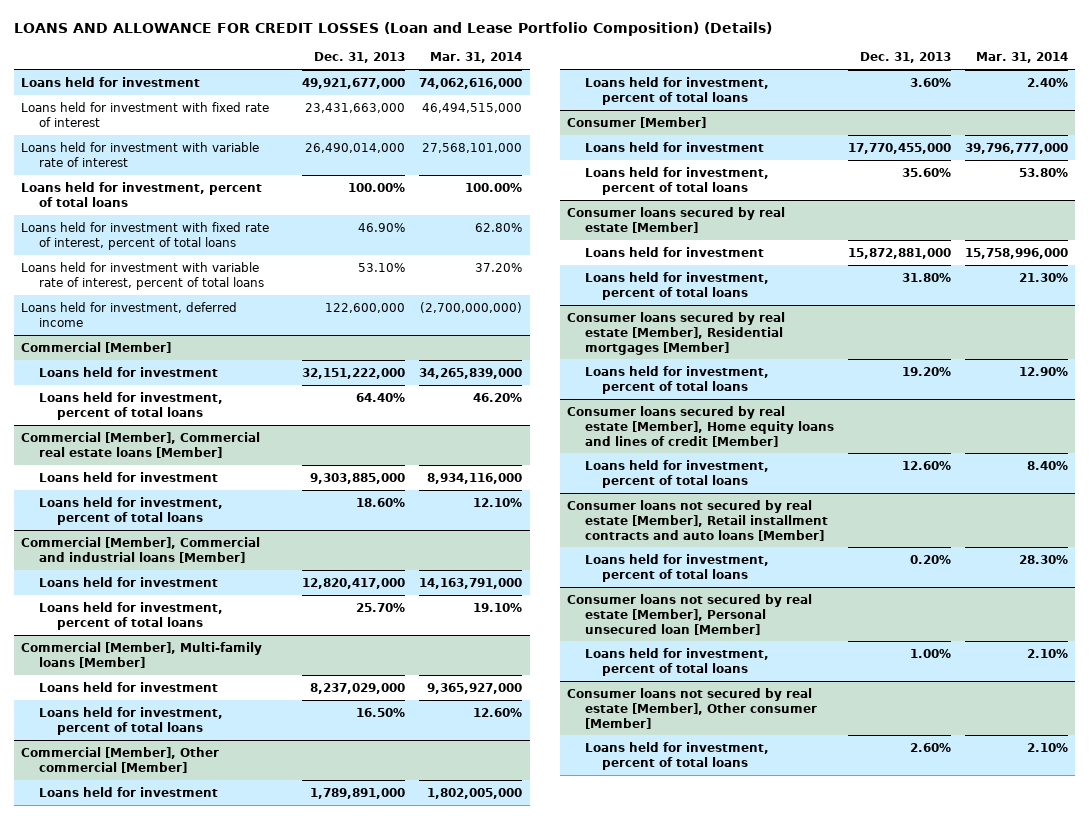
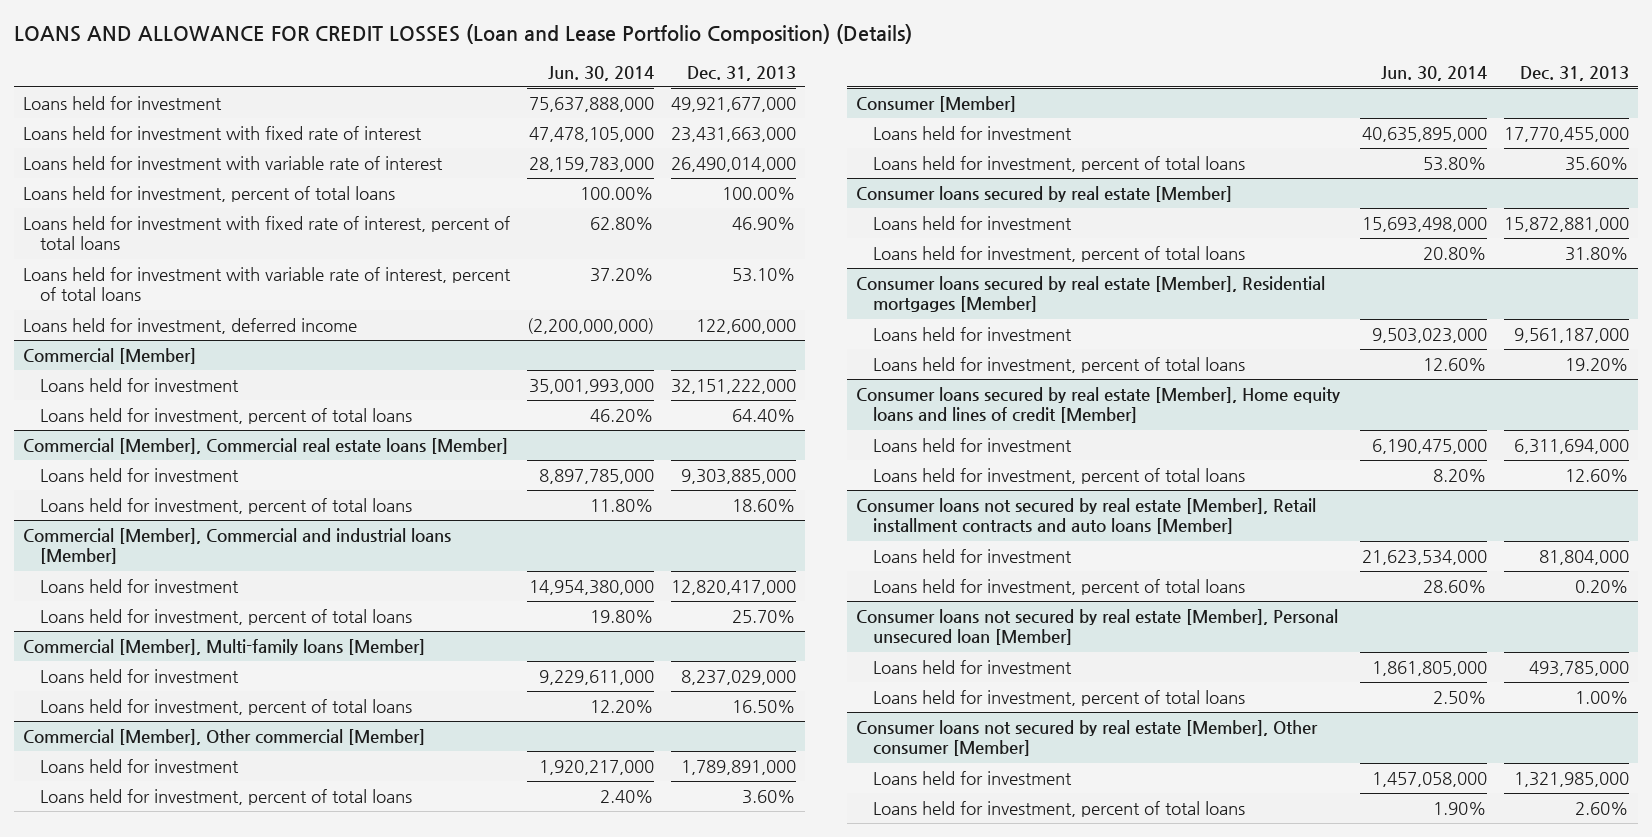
- | Dec. 31, 2013 | Mar. 31, 2014
+ | Jun. 30, 2014 | Dec. 31, 2013
@ Consumer loans secured by real estate [Member], Residential mortgages [Member]
+ Loans held for investment | 9,503,023,000 | 9,561,187,000
@ Consumer loans secured by real estate [Member], Home equity loans and lines of credit [Member]
+ Loans held for investment | 6,190,475,000 | 6,311,694,000
@ Consumer loans not secured by real estate [Member], Retail installment contracts and auto loans [Member]
+ Loans held for investment | 21,623,534,000 | 81,804,000
@ Consumer loans not secured by real estate [Member], Personal unsecured loan [Member]
+ Loans held for investment | 1,861,805,000 | 493,785,000
@ Consumer loans not secured by real estate [Member], Other consumer [Member]
+ Loans held for investment | 1,457,058,000 | 1,321,985,000

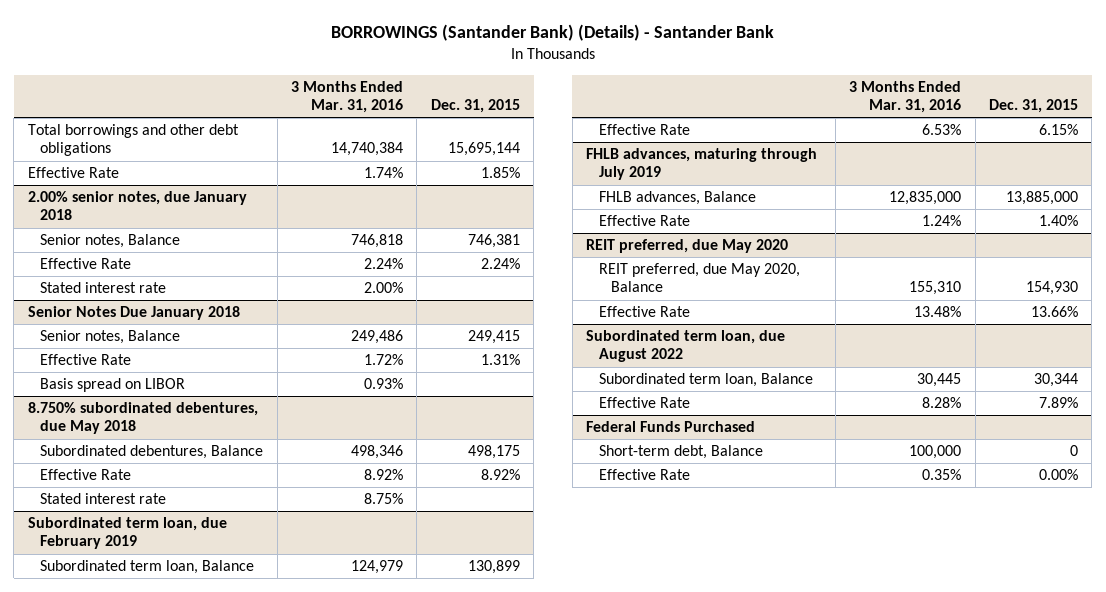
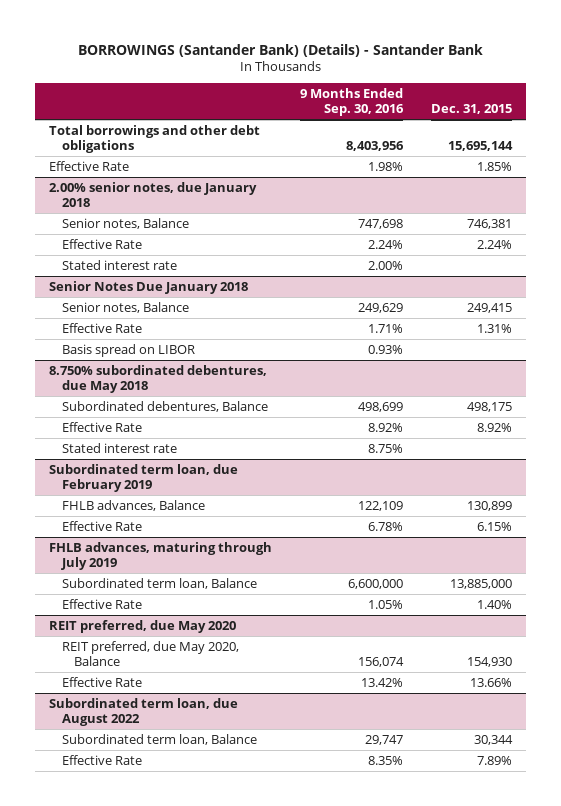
- | 3 Months Ended Mar. 31, 2016 | Dec. 31, 2015
+ | 9 Months Ended Sep. 30, 2016 | Dec. 31, 2015
@ Subordinated term loan, due February 2019
- Subordinated term loan, Balance | 124,979 | 130,899
+ FHLB advances, Balance | 122,109 | 130,899
@ FHLB advances, maturing through July 2019
- FHLB advances, Balance | 12,835,000 | 13,885,000
+ Subordinated term loan, Balance | 6,600,000 | 13,885,000
- Federal Funds Purchased
- Short-term debt, Balance | 100,000 | 0
- Effective Rate | 0.35% | 0.00%

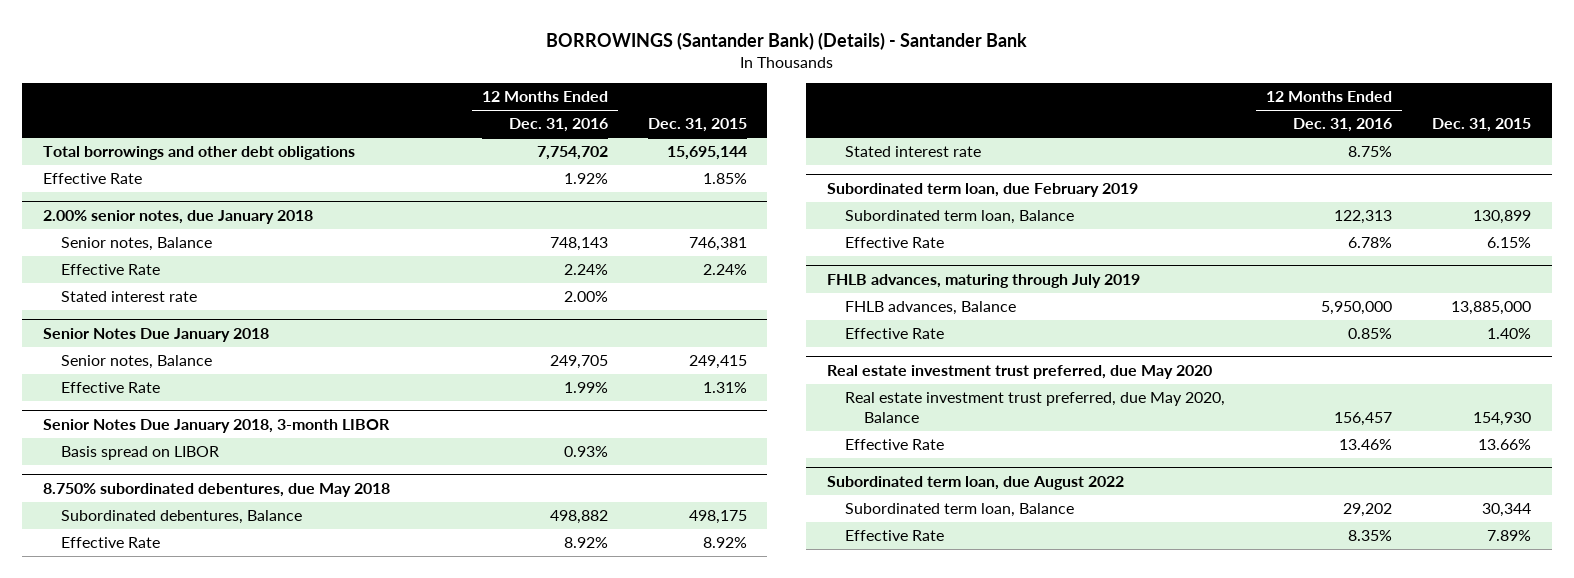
- | 9 Months Ended Sep. 30, 2016 | Dec. 31, 2015
+ | 12 Months Ended Dec. 31, 2016 | Dec. 31, 2015
+ Senior Notes Due January 2018, 3-month LIBOR
@ Subordinated term loan, due February 2019
- FHLB advances, Balance | 122,109 | 130,899
+ Subordinated term loan, Balance | 122,313 | 130,899
@ FHLB advances, maturing through July 2019
- Subordinated term loan, Balance | 6,600,000 | 13,885,000
+ FHLB advances, Balance | 5,950,000 | 13,885,000
- REIT preferred, due May 2020
- REIT preferred, due May 2020, Balance | 156,074 | 154,930
+ Real estate investment trust preferred, due May 2020
+ Real estate investment trust preferred, due May 2020, Balance | 156,457 | 154,930

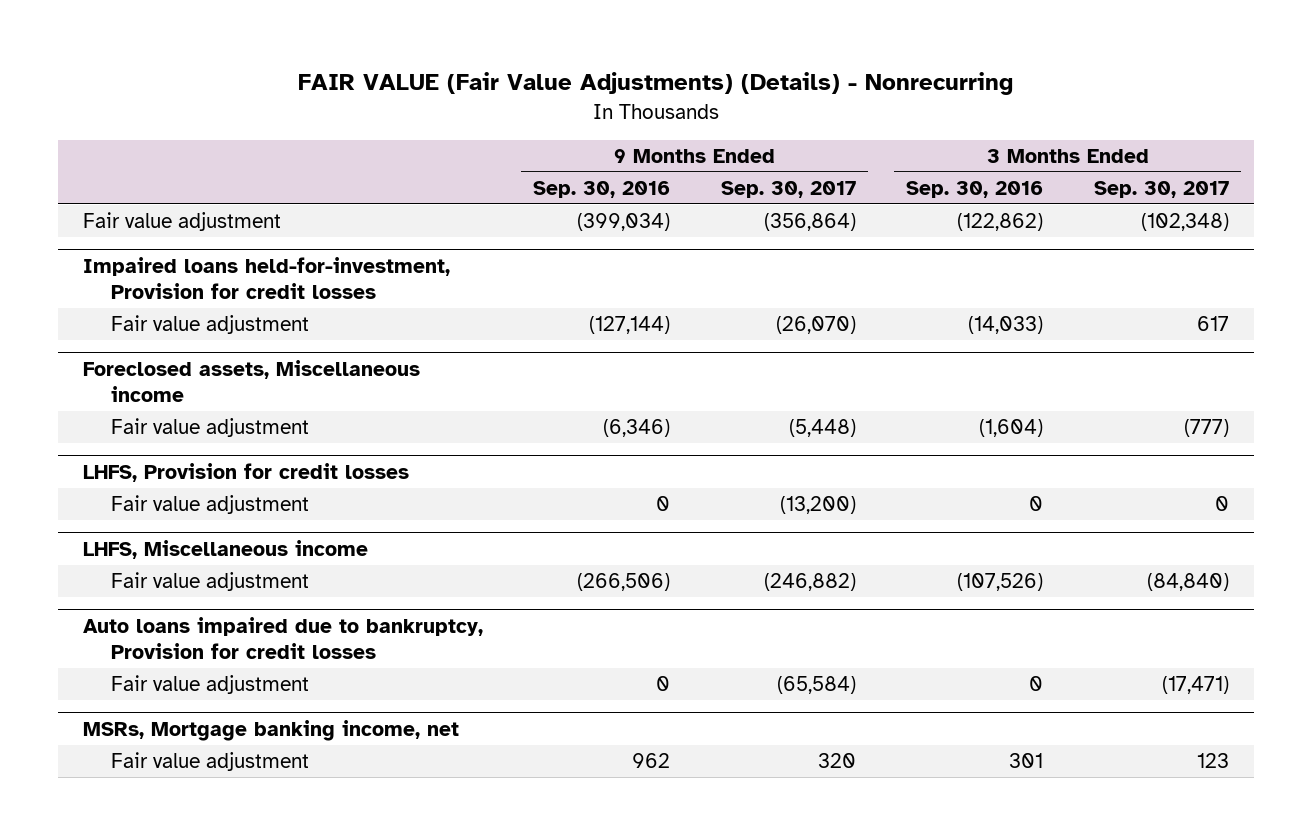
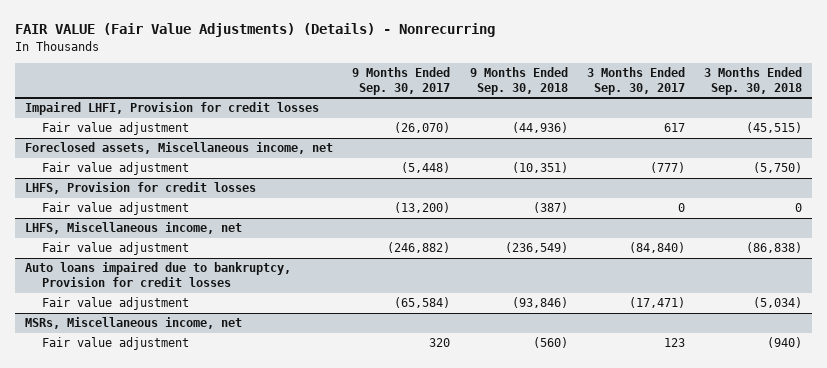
- | 9 Months Ended Sep. 30, 2016 | 9 Months Ended Sep. 30, 2017 | 3 Months Ended Sep. 30, 2016 | 3 Months Ended Sep. 30, 2017
+ | 9 Months Ended Sep. 30, 2017 | 9 Months Ended Sep. 30, 2018 | 3 Months Ended Sep. 30, 2017 | 3 Months Ended Sep. 30, 2018
- Fair value adjustment | (399,034) | (356,864) | (122,862) | (102,348)
- Impaired loans held-for-investment, Provision for credit losses
+ Impaired LHFI, Provision for credit losses
- Foreclosed assets, Miscellaneous income
+ Foreclosed assets, Miscellaneous income, net
- LHFS, Miscellaneous income
+ LHFS, Miscellaneous income, net
- MSRs, Mortgage banking income, net
+ MSRs, Miscellaneous income, net

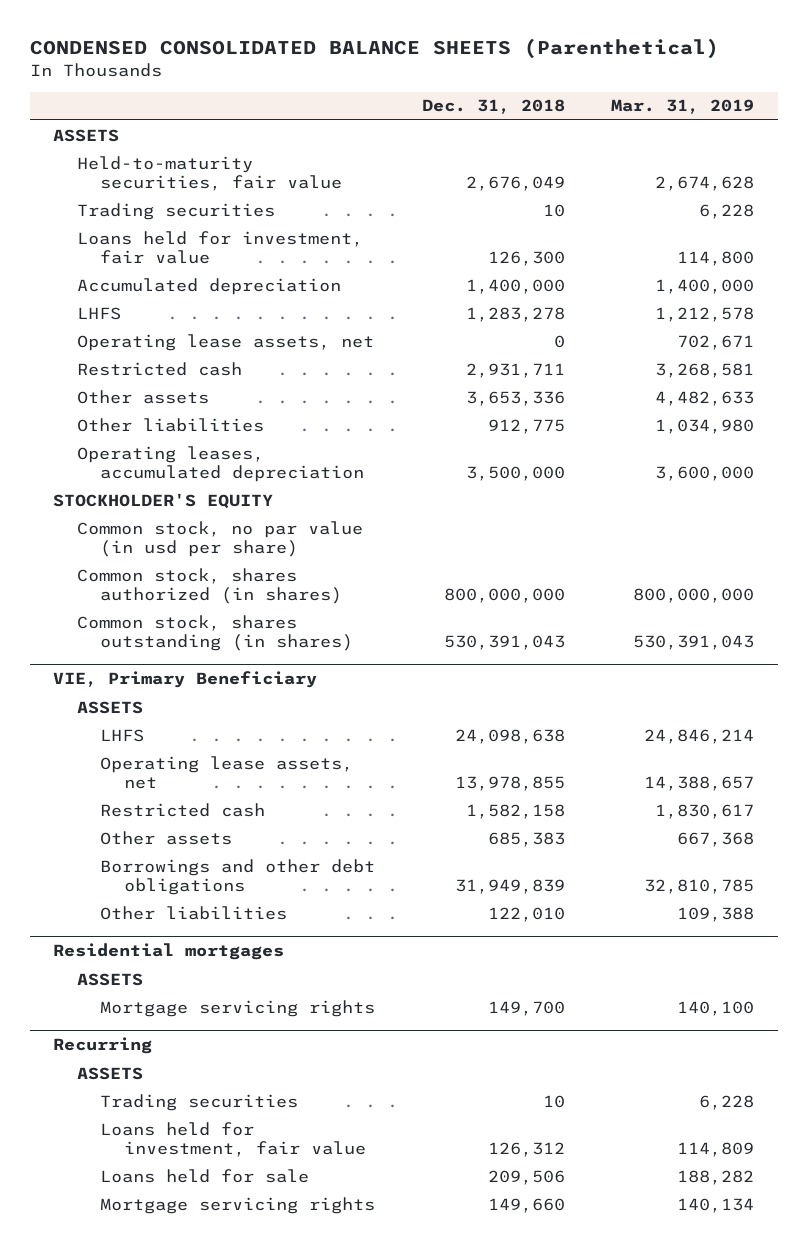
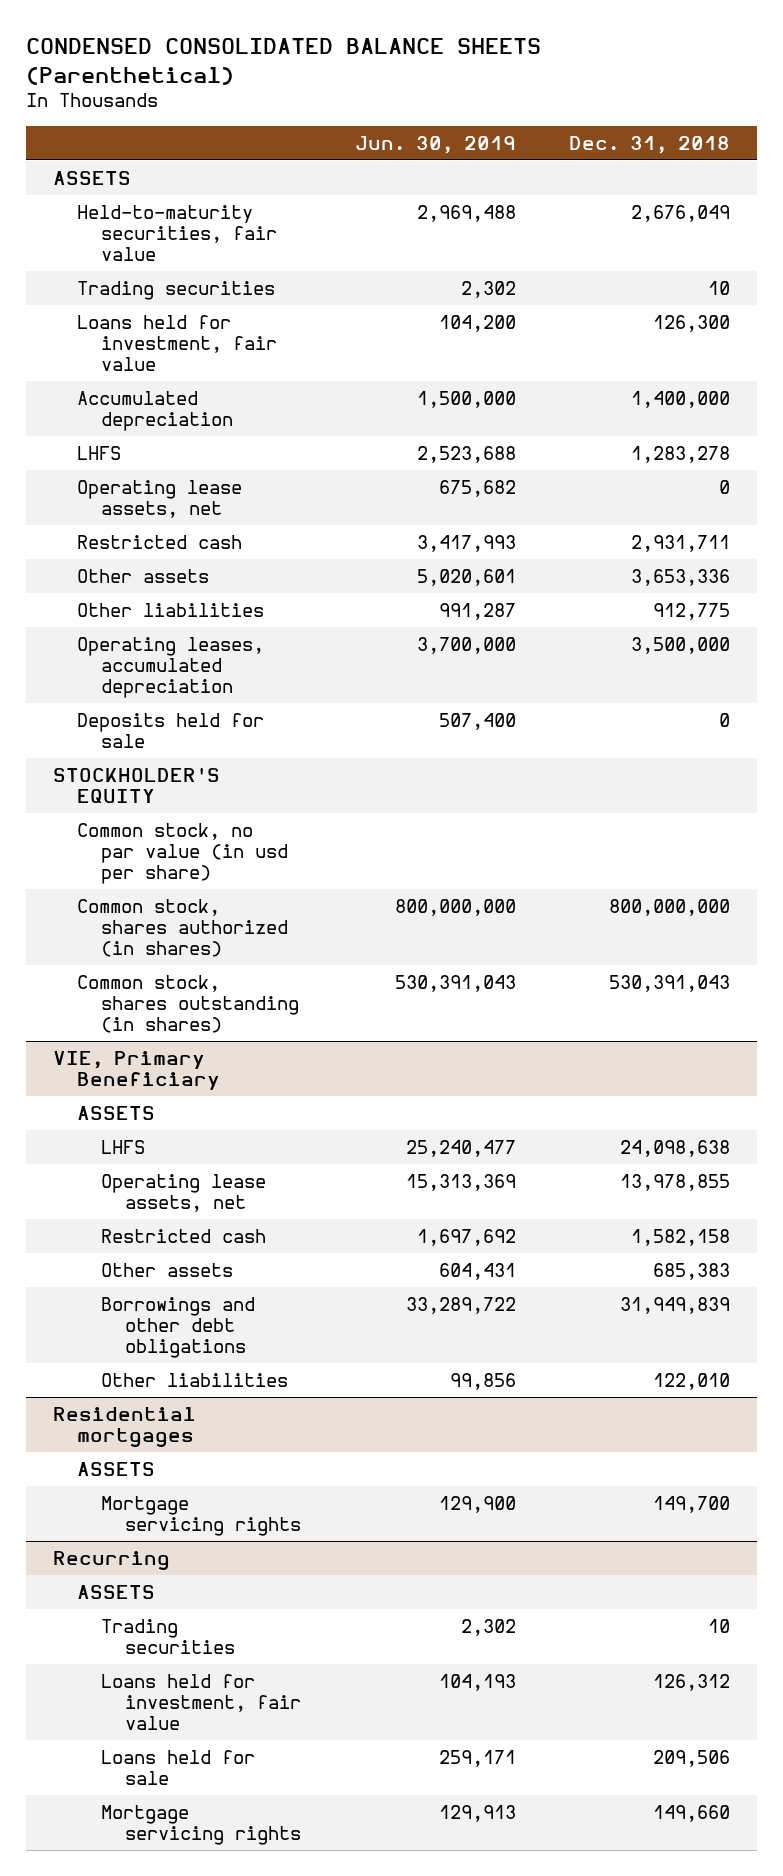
- | Dec. 31, 2018 | Mar. 31, 2019
+ | Jun. 30, 2019 | Dec. 31, 2018
+ Deposits held for sale | 507,400 | 0

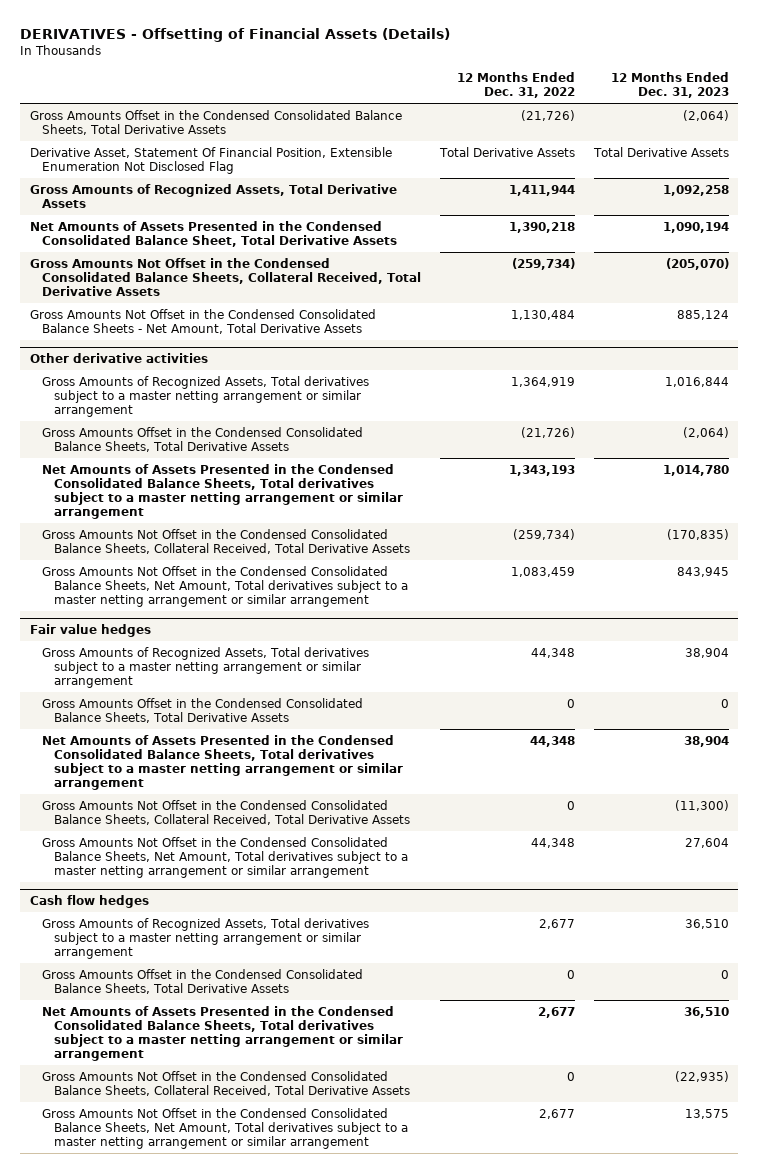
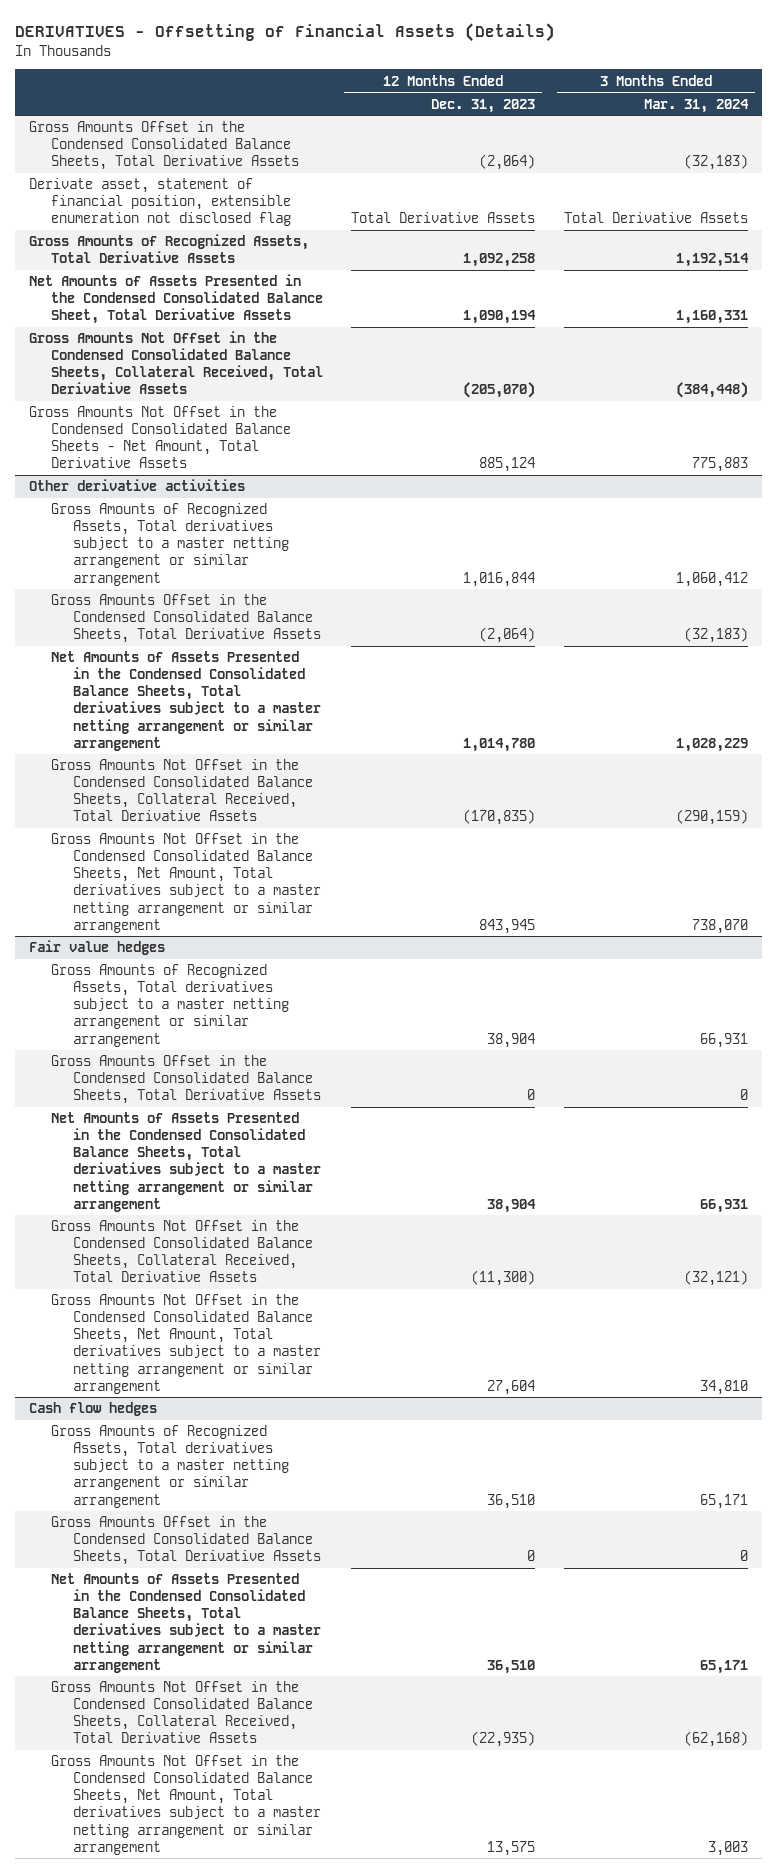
- | 12 Months Ended Dec. 31, 2022 | 12 Months Ended Dec. 31, 2023
+ | 12 Months Ended Dec. 31, 2023 | 3 Months Ended Mar. 31, 2024
- Derivative Asset, Statement Of Financial Position, Extensible Enumeration Not Disclosed Flag | Total Derivative Assets | Total Derivative Assets
+ Derivate asset, statement of financial position, extensible enumeration not disclosed flag | Total Derivative Assets | Total Derivative Assets

